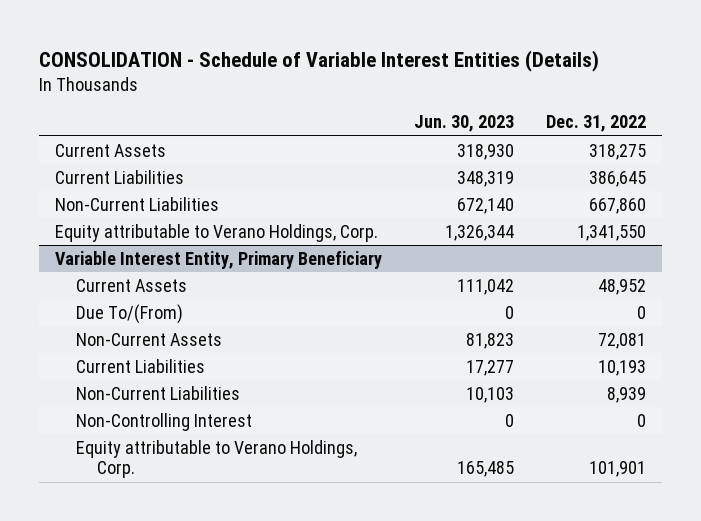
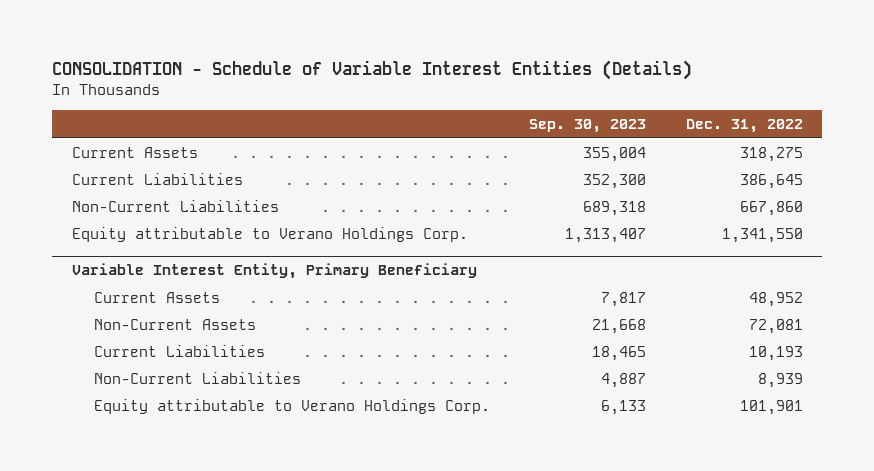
- | Jun. 30, 2023 | Dec. 31, 2022
+ | Sep. 30, 2023 | Dec. 31, 2022
- Equity attributable to Verano Holdings, Corp. | 1,326,344 | 1,341,550
+ Equity attributable to Verano Holdings Corp. | 1,313,407 | 1,341,550
@ Variable Interest Entity, Primary Beneficiary
- Due To/(From) | 0 | 0
- Non-Controlling Interest | 0 | 0
- Equity attributable to Verano Holdings, Corp. | 165,485 | 101,901
+ Equity attributable to Verano Holdings Corp. | 6,133 | 101,901

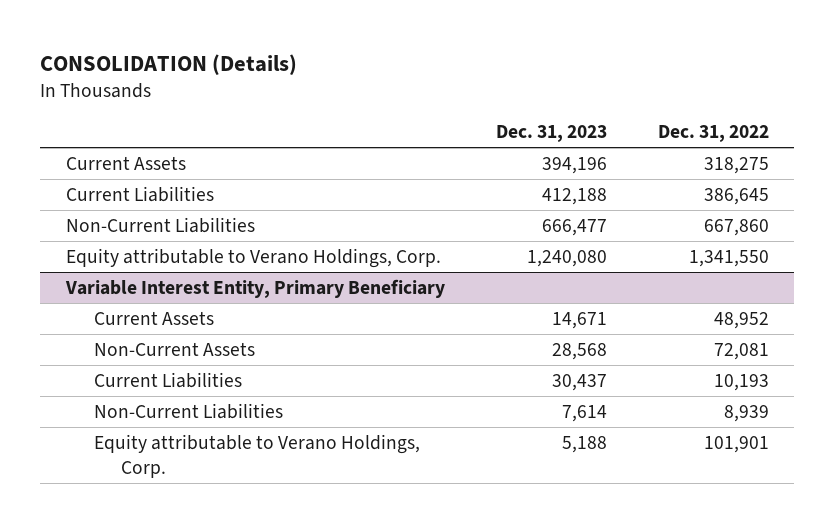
- CONSOLIDATION - Schedule of Variable Interest Entities (Details)
+ CONSOLIDATION (Details)
- | Sep. 30, 2023 | Dec. 31, 2022
+ | Dec. 31, 2023 | Dec. 31, 2022
- Equity attributable to Verano Holdings Corp. | 1,313,407 | 1,341,550
+ Equity attributable to Verano Holdings, Corp. | 1,240,080 | 1,341,550
@ Variable Interest Entity, Primary Beneficiary
- Equity attributable to Verano Holdings Corp. | 6,133 | 101,901
+ Equity attributable to Verano Holdings, Corp. | 5,188 | 101,901

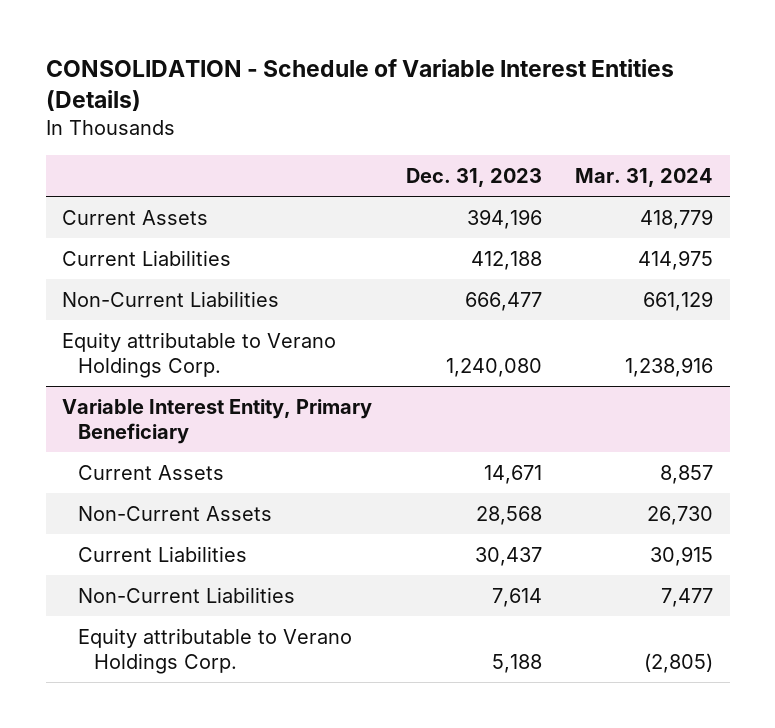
- CONSOLIDATION (Details)
+ CONSOLIDATION - Schedule of Variable Interest Entities (Details)
- | Dec. 31, 2023 | Dec. 31, 2022
+ | Dec. 31, 2023 | Mar. 31, 2024
- Equity attributable to Verano Holdings, Corp. | 1,240,080 | 1,341,550
+ Equity attributable to Verano Holdings Corp. | 1,240,080 | 1,238,916
@ Variable Interest Entity, Primary Beneficiary
- Equity attributable to Verano Holdings, Corp. | 5,188 | 101,901
+ Equity attributable to Verano Holdings Corp. | 5,188 | (2,805)

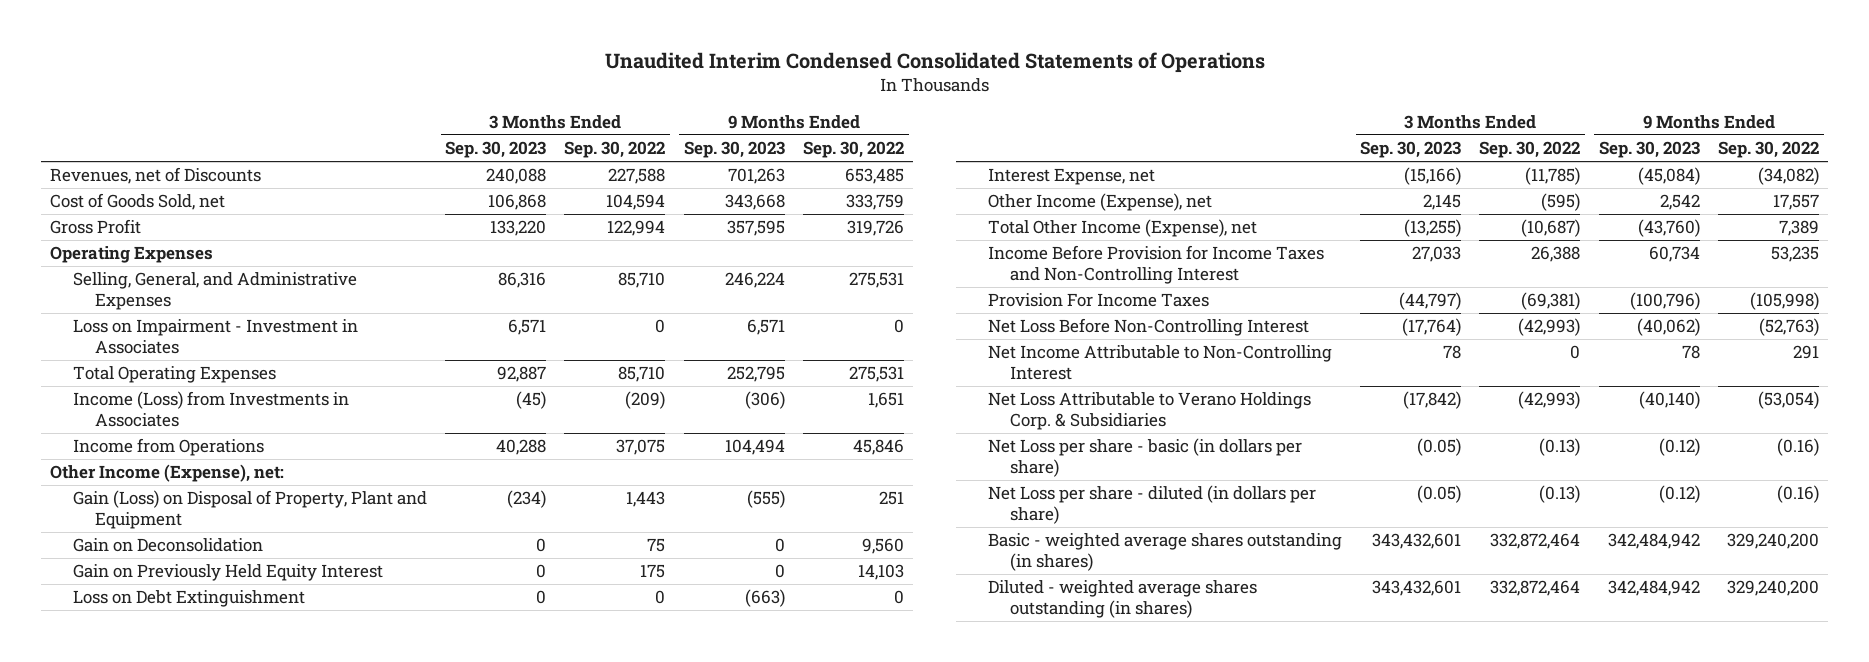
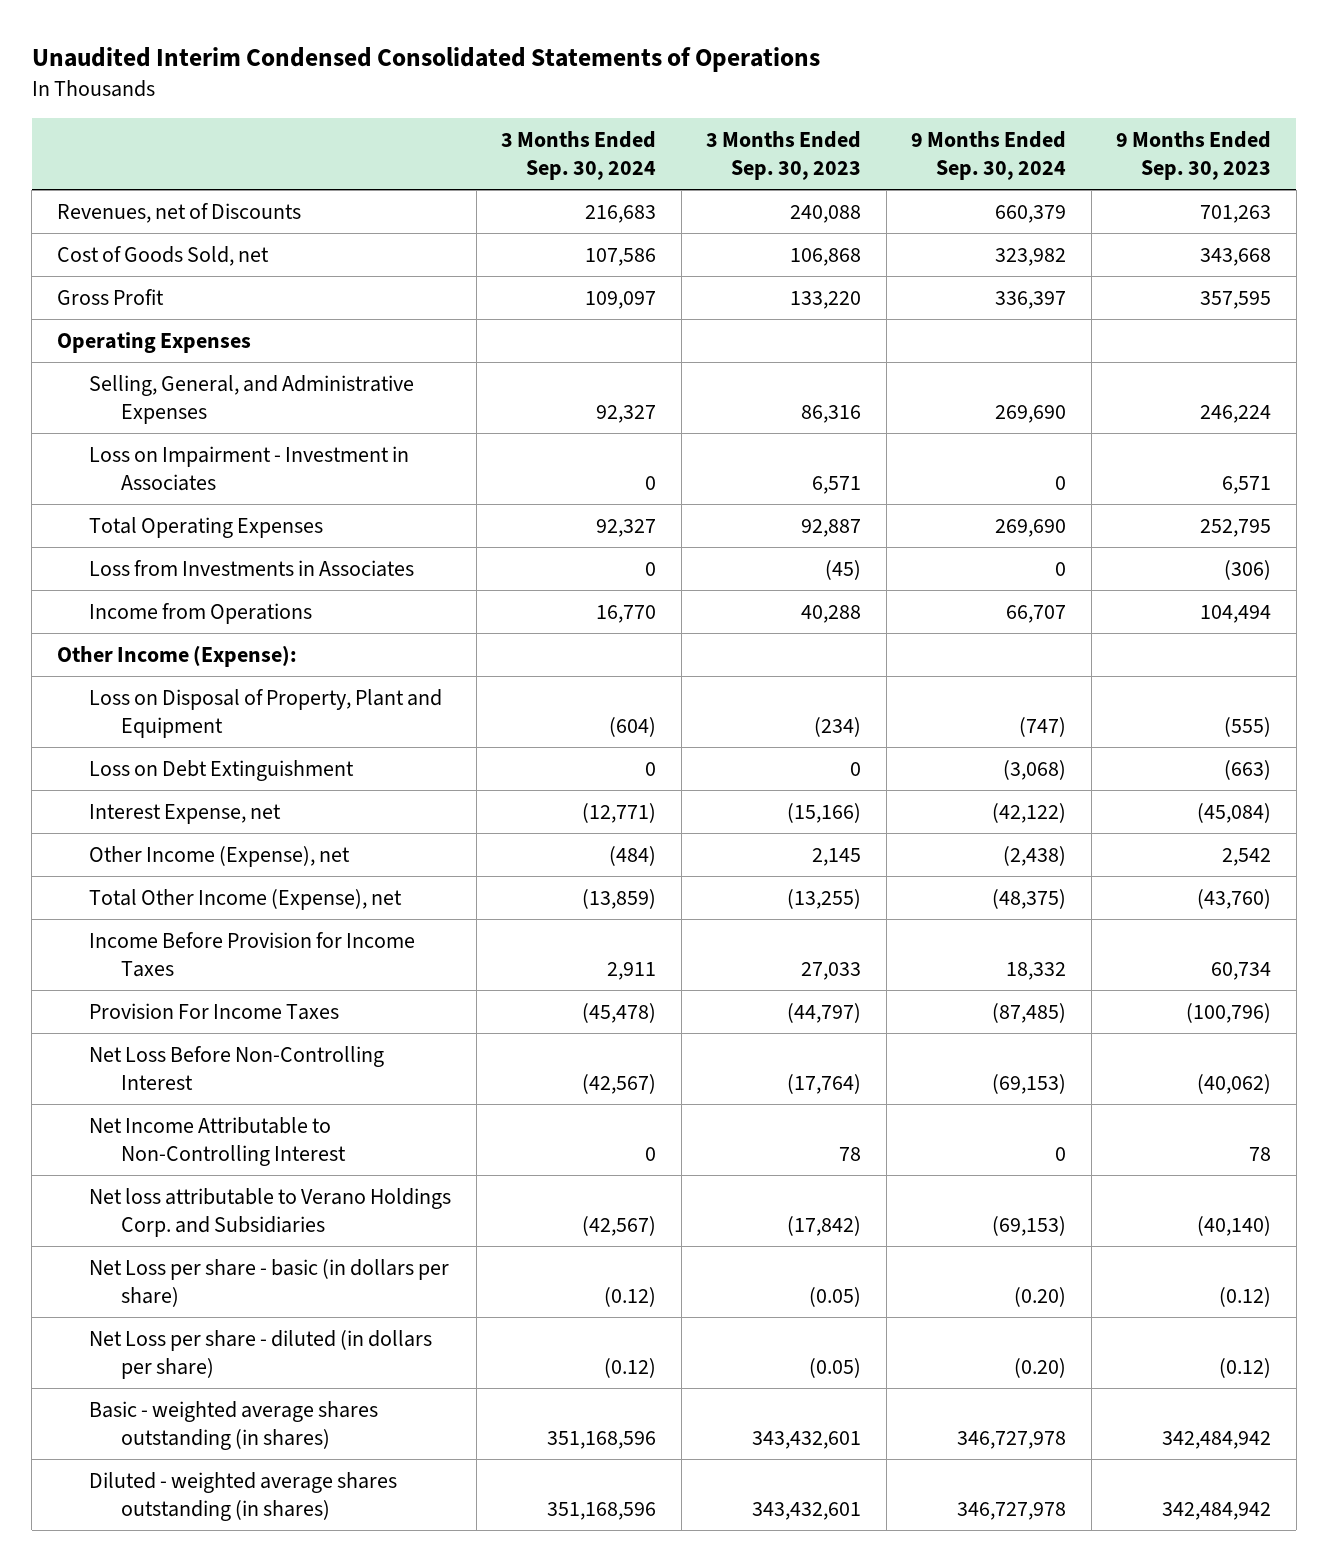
- | 3 Months Ended Sep. 30, 2023 | 3 Months Ended Sep. 30, 2022 | 9 Months Ended Sep. 30, 2023 | 9 Months Ended Sep. 30, 2022
+ | 3 Months Ended Sep. 30, 2024 | 3 Months Ended Sep. 30, 2023 | 9 Months Ended Sep. 30, 2024 | 9 Months Ended Sep. 30, 2023
- Income (Loss) from Investments in Associates | (45) | (209) | (306) | 1,651
+ Loss from Investments in Associates | 0 | (45) | 0 | (306)
- Other Income (Expense), net:
- Gain (Loss) on Disposal of Property, Plant and Equipment | (234) | 1,443 | (555) | 251
- Gain on Deconsolidation | 0 | 75 | 0 | 9,560
- Gain on Previously Held Equity Interest | 0 | 175 | 0 | 14,103
+ Other Income (Expense):
+ Loss on Disposal of Property, Plant and Equipment | (604) | (234) | (747) | (555)
- Income Before Provision for Income Taxes and Non-Controlling Interest | 27,033 | 26,388 | 60,734 | 53,235
+ Income Before Provision for Income Taxes | 2,911 | 27,033 | 18,332 | 60,734
- Net Loss Attributable to Verano Holdings Corp. & Subsidiaries | (17,842) | (42,993) | (40,140) | (53,054)
+ Net loss attributable to Verano Holdings Corp. and Subsidiaries | (42,567) | (17,842) | (69,153) | (40,140)

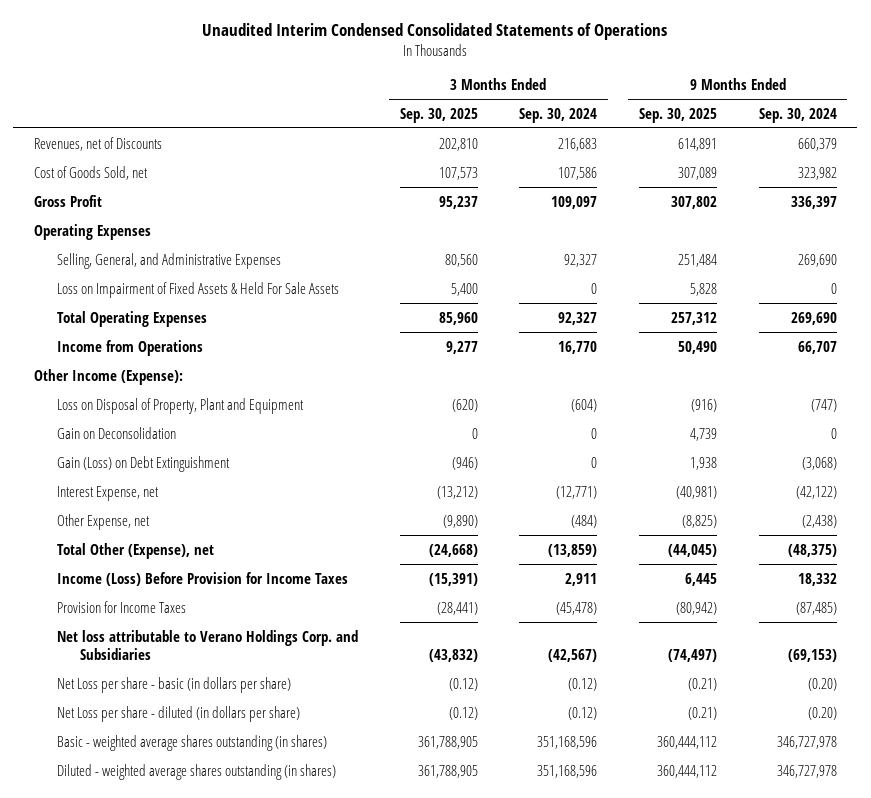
- | 3 Months Ended Sep. 30, 2024 | 3 Months Ended Sep. 30, 2023 | 9 Months Ended Sep. 30, 2024 | 9 Months Ended Sep. 30, 2023
+ | 3 Months Ended Sep. 30, 2025 | 3 Months Ended Sep. 30, 2024 | 9 Months Ended Sep. 30, 2025 | 9 Months Ended Sep. 30, 2024
- Loss on Impairment - Investment in Associates | 0 | 6,571 | 0 | 6,571
+ Loss on Impairment of Fixed Assets & Held For Sale Assets | 5,400 | 0 | 5,828 | 0
- Loss from Investments in Associates | 0 | (45) | 0 | (306)
- Loss on Debt Extinguishment | 0 | 0 | (3,068) | (663)
+ Gain on Deconsolidation | 0 | 0 | 4,739 | 0
+ Gain (Loss) on Debt Extinguishment | (946) | 0 | 1,938 | (3,068)
- Other Income (Expense), net | (484) | 2,145 | (2,438) | 2,542
- Total Other Income (Expense), net | (13,859) | (13,255) | (48,375) | (43,760)
- Income Before Provision for Income Taxes | 2,911 | 27,033 | 18,332 | 60,734
- Provision For Income Taxes | (45,478) | (44,797) | (87,485) | (100,796)
- Net Loss Before Non-Controlling Interest | (42,567) | (17,764) | (69,153) | (40,062)
- Net Income Attributable to Non-Controlling Interest | 0 | 78 | 0 | 78
+ Other Expense, net | (9,890) | (484) | (8,825) | (2,438)
+ Total Other (Expense), net | (24,668) | (13,859) | (44,045) | (48,375)
+ Income (Loss) Before Provision for Income Taxes | (15,391) | 2,911 | 6,445 | 18,332
+ Provision for Income Taxes | (28,441) | (45,478) | (80,942) | (87,485)

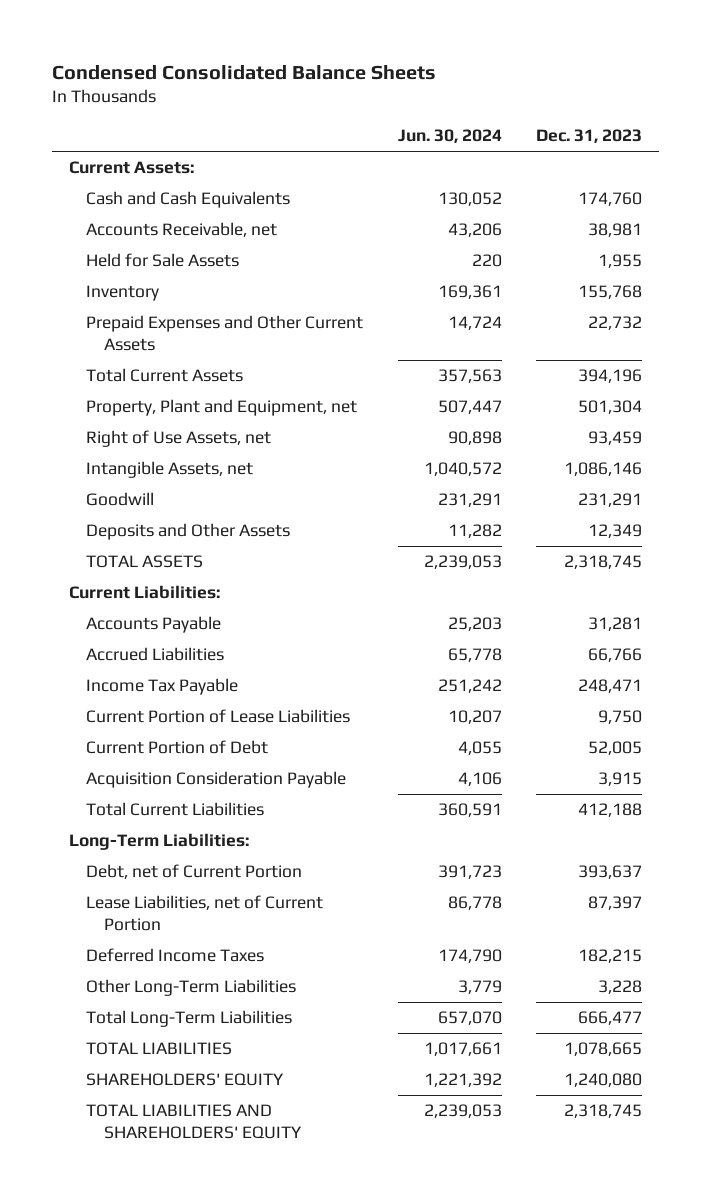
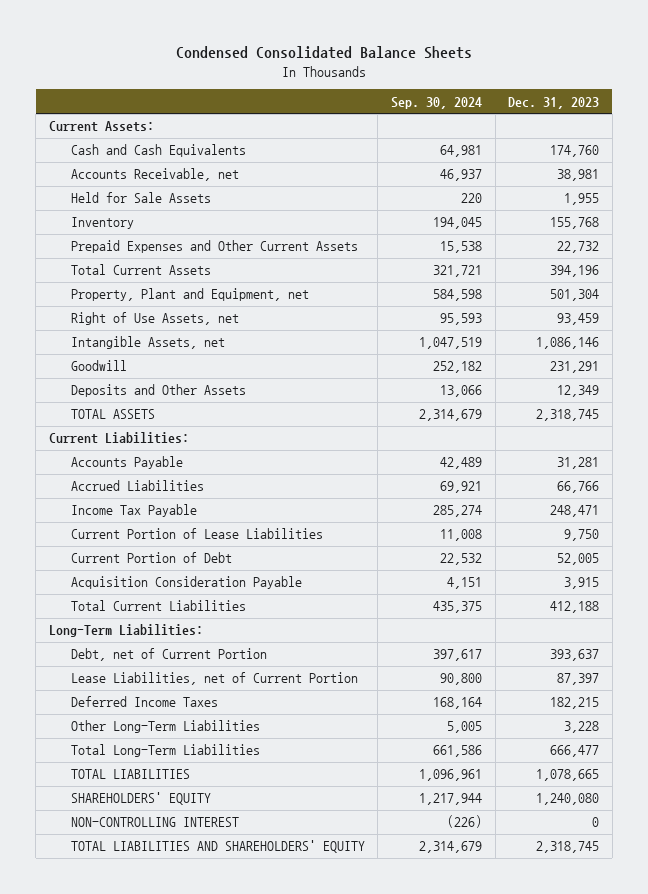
- | Jun. 30, 2024 | Dec. 31, 2023
+ | Sep. 30, 2024 | Dec. 31, 2023
+ NON-CONTROLLING INTEREST | (226) | 0

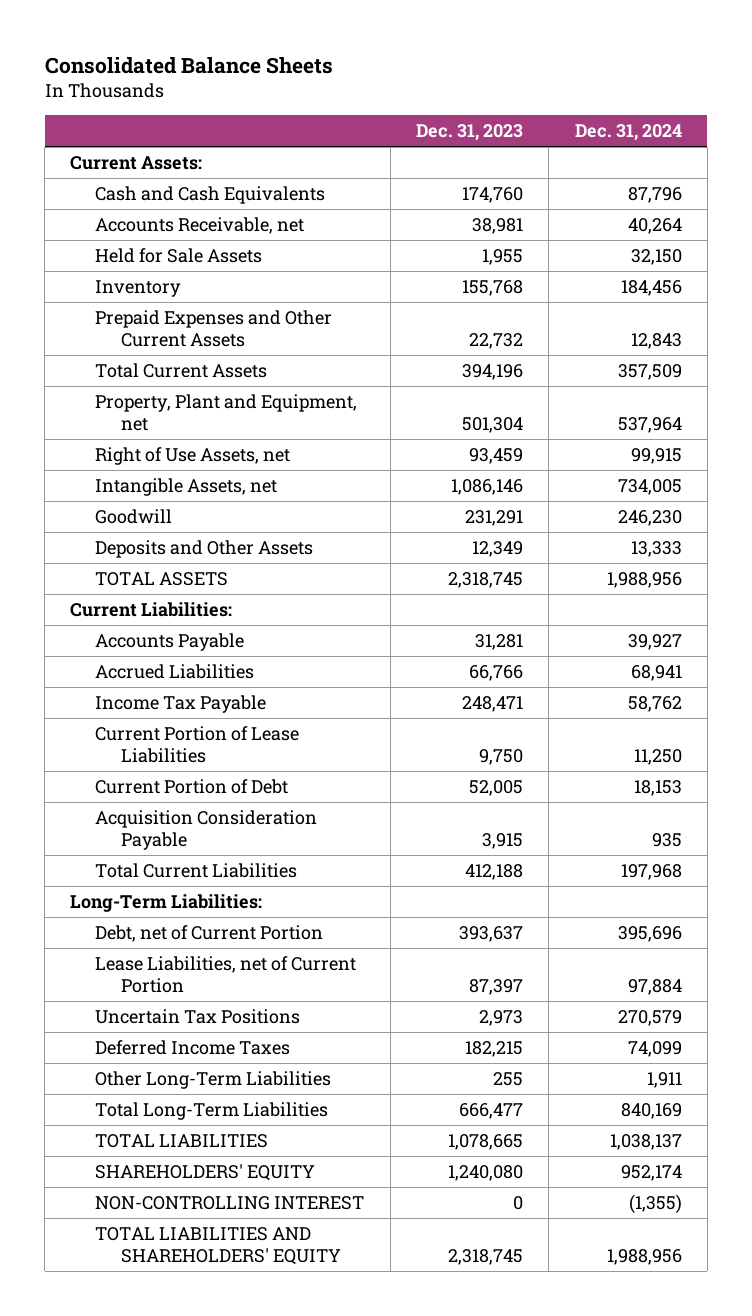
- Condensed Consolidated Balance Sheets
+ Consolidated Balance Sheets
- | Sep. 30, 2024 | Dec. 31, 2023
+ | Dec. 31, 2023 | Dec. 31, 2024
+ Uncertain Tax Positions | 2,973 | 270,579
- Other Long-Term Liabilities | 5,005 | 3,228
+ Other Long-Term Liabilities | 255 | 1,911

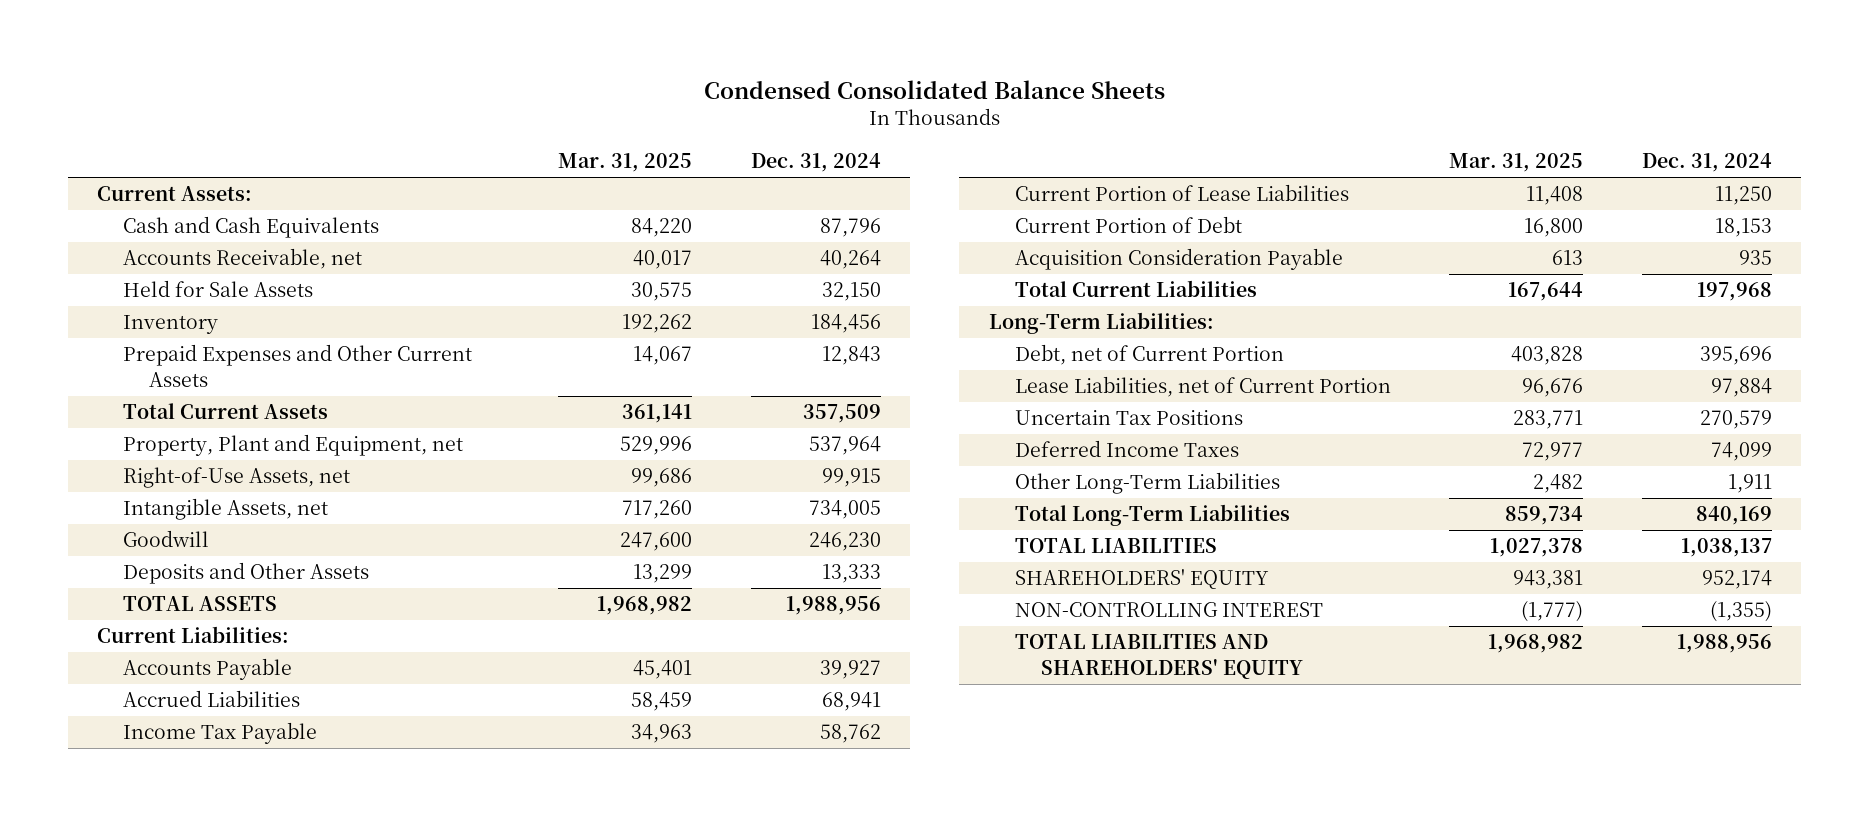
- Consolidated Balance Sheets
+ Condensed Consolidated Balance Sheets
- | Dec. 31, 2023 | Dec. 31, 2024
+ | Mar. 31, 2025 | Dec. 31, 2024
- Right of Use Assets, net | 93,459 | 99,915
+ Right-of-Use Assets, net | 99,686 | 99,915

